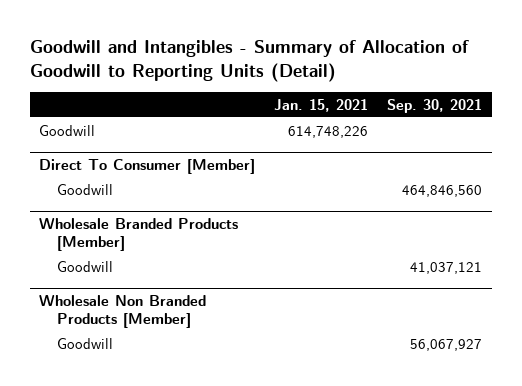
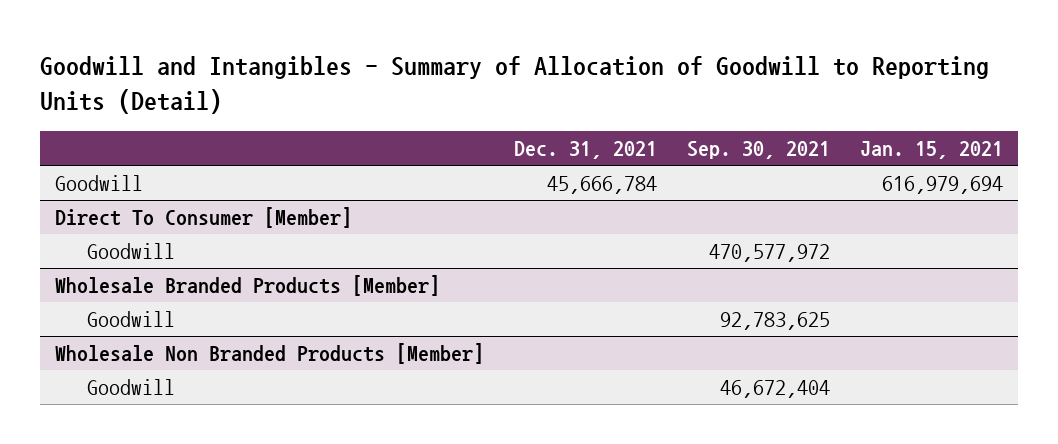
- | Jan. 15, 2021 | Sep. 30, 2021
+ | Dec. 31, 2021 | Sep. 30, 2021 | Jan. 15, 2021
- Goodwill | 614,748,226 |
+ Goodwill | 45,666,784 | | 616,979,694
@ Direct To Consumer [Member]
- Goodwill | | 464,846,560
+ Goodwill | | 470,577,972 |
@ Wholesale Branded Products [Member]
- Goodwill | | 41,037,121
+ Goodwill | | 92,783,625 |
@ Wholesale Non Branded Products [Member]
- Goodwill | | 56,067,927
+ Goodwill | | 46,672,404 |

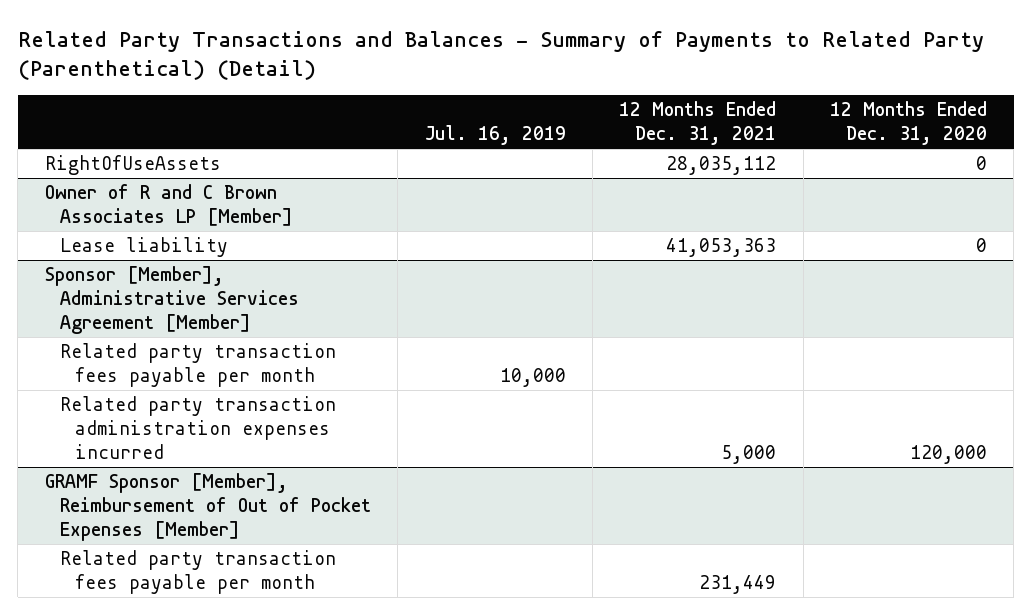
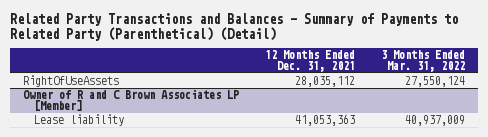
- | Jul. 16, 2019 | 12 Months Ended Dec. 31, 2021 | 12 Months Ended Dec. 31, 2020
+ | 12 Months Ended Dec. 31, 2021 | 3 Months Ended Mar. 31, 2022
- Sponsor [Member], Administrative Services Agreement [Member]
- Related party transaction fees payable per month | 10,000 | |
- Related party transaction administration expenses incurred | | 5,000 | 120,000
- GRAMF Sponsor [Member], Reimbursement of Out of Pocket Expenses [Member]
- Related party transaction fees payable per month | | 231,449 |

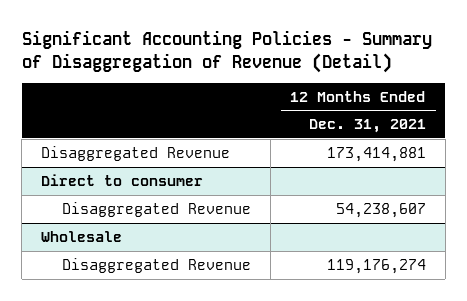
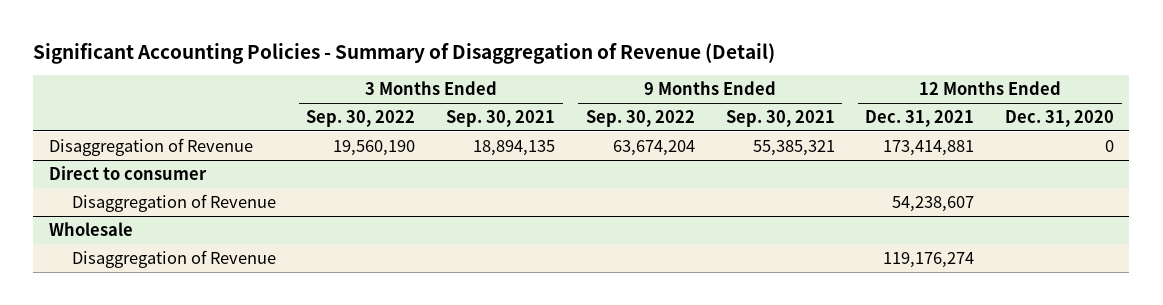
- | 12 Months Ended Dec. 31, 2021
+ | 3 Months Ended Sep. 30, 2022 | 3 Months Ended Sep. 30, 2021 | 9 Months Ended Sep. 30, 2022 | 9 Months Ended Sep. 30, 2021 | 12 Months Ended Dec. 31, 2021 | 12 Months Ended Dec. 31, 2020
- Disaggregated Revenue | 173,414,881
+ Disaggregation of Revenue | 19,560,190 | 18,894,135 | 63,674,204 | 55,385,321 | 173,414,881 | 0
@ Direct to consumer
- Disaggregated Revenue | 54,238,607
+ Disaggregation of Revenue | | | | | 54,238,607 |
@ Wholesale
- Disaggregated Revenue | 119,176,274
+ Disaggregation of Revenue | | | | | 119,176,274 |

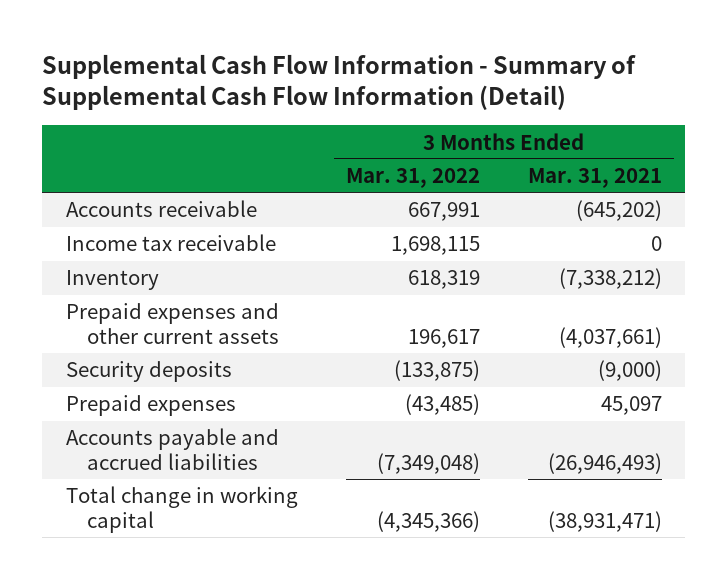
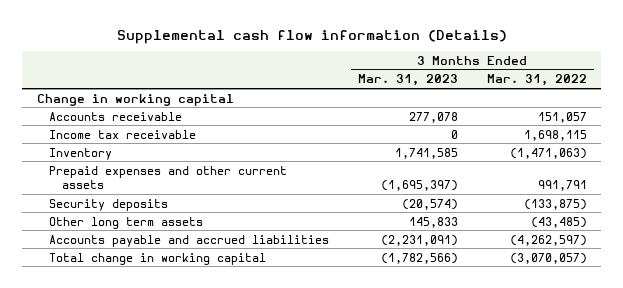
- Supplemental Cash Flow Information - Summary of Supplemental Cash Flow Information (Detail)
+ Supplemental cash flow information (Details)
- | 3 Months Ended Mar. 31, 2022 | 3 Months Ended Mar. 31, 2021
+ | 3 Months Ended Mar. 31, 2023 | 3 Months Ended Mar. 31, 2022
- Accounts receivable | 667,991 | (645,202)
+ Change in working capital
+ Accounts receivable | 277,078 | 151,057
- Inventory | 618,319 | (7,338,212)
- Prepaid expenses and other current assets | 196,617 | (4,037,661)
+ Inventory | 1,741,585 | (1,471,063)
+ Prepaid expenses and other current assets | (1,695,397) | 991,791
- Prepaid expenses | (43,485) | 45,097
- Accounts payable and accrued liabilities | (7,349,048) | (26,946,493)
- Total change in working capital | (4,345,366) | (38,931,471)
+ Other long term assets | 145,833 | (43,485)
+ Accounts payable and accrued liabilities | (2,231,091) | (4,262,597)
+ Total change in working capital | (1,782,566) | (3,070,057)

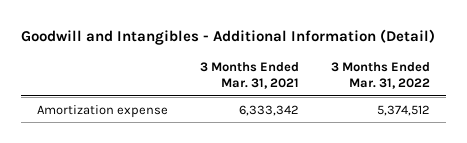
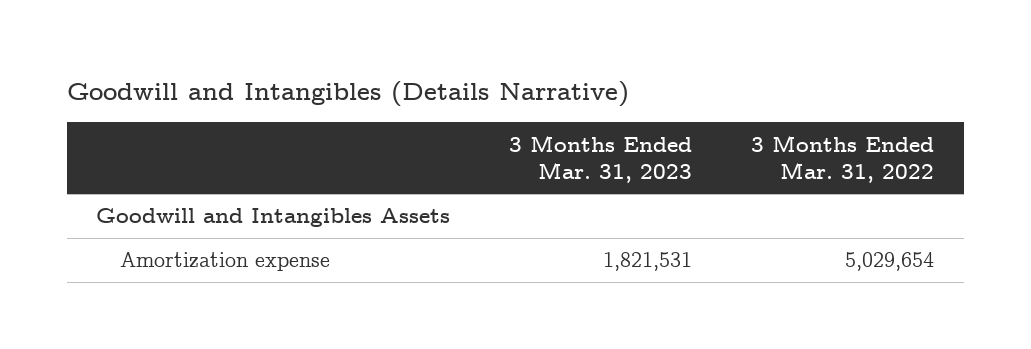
- Goodwill and Intangibles - Additional Information (Detail)
+ Goodwill and Intangibles (Details Narrative)
- | 3 Months Ended Mar. 31, 2021 | 3 Months Ended Mar. 31, 2022
+ | 3 Months Ended Mar. 31, 2023 | 3 Months Ended Mar. 31, 2022
- Amortization expense | 6,333,342 | 5,374,512
+ Goodwill and Intangibles Assets
+ Amortization expense | 1,821,531 | 5,029,654

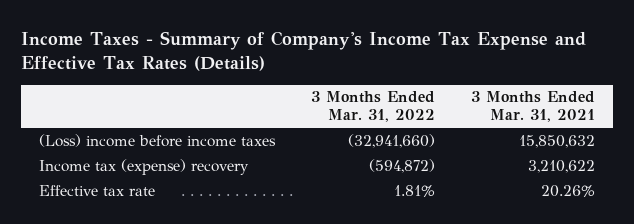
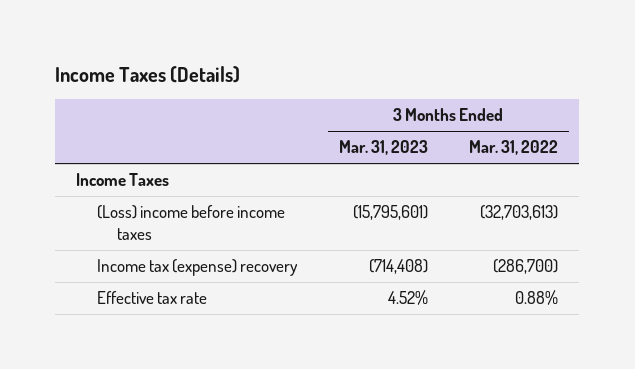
- Income Taxes - Summary of Company's Income Tax Expense and Effective Tax Rates (Details)
+ Income Taxes (Details)
- | 3 Months Ended Mar. 31, 2022 | 3 Months Ended Mar. 31, 2021
+ | 3 Months Ended Mar. 31, 2023 | 3 Months Ended Mar. 31, 2022
- (Loss) income before income taxes | (32,941,660) | 15,850,632
- Income tax (expense) recovery | (594,872) | 3,210,622
- Effective tax rate | 1.81% | 20.26%
+ Income Taxes
+ (Loss) income before income taxes | (15,795,601) | (32,703,613)
+ Income tax (expense) recovery | (714,408) | (286,700)
+ Effective tax rate | 4.52% | 0.88%

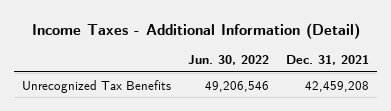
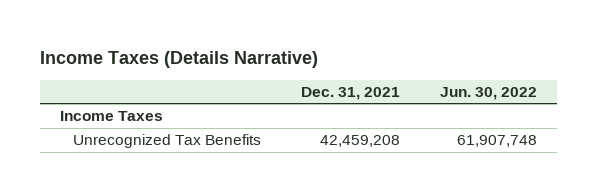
- Income Taxes - Additional Information (Detail)
+ Income Taxes (Details Narrative)
- | Jun. 30, 2022 | Dec. 31, 2021
+ | Dec. 31, 2021 | Jun. 30, 2022
- Unrecognized Tax Benefits | 49,206,546 | 42,459,208
+ Income Taxes
+ Unrecognized Tax Benefits | 42,459,208 | 61,907,748

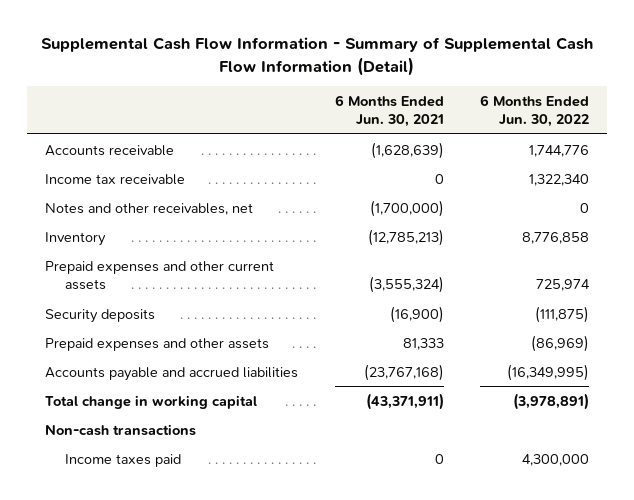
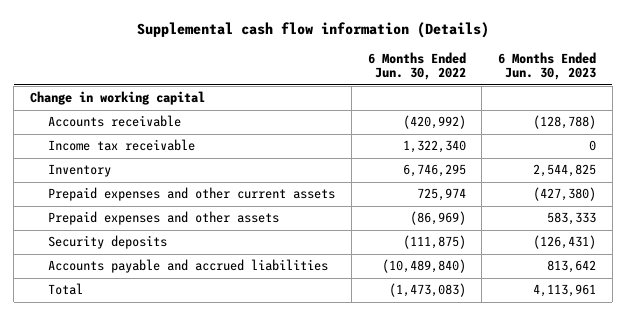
- Supplemental Cash Flow Information - Summary of Supplemental Cash Flow Information (Detail)
+ Supplemental cash flow information (Details)
- | 6 Months Ended Jun. 30, 2021 | 6 Months Ended Jun. 30, 2022
+ | 6 Months Ended Jun. 30, 2022 | 6 Months Ended Jun. 30, 2023
- Accounts receivable | (1,628,639) | 1,744,776
+ Change in working capital
+ Accounts receivable | (420,992) | (128,788)
- Notes and other receivables, net | (1,700,000) | 0
- Inventory | (12,785,213) | 8,776,858
+ Inventory | 6,746,295 | 2,544,825
- Accounts payable and accrued liabilities | (23,767,168) | (16,349,995)
- Total change in working capital | (43,371,911) | (3,978,891)
- Non-cash transactions
- Income taxes paid | 0 | 4,300,000
moved down: Security deposits | (111,875) | (126,431)
+ Accounts payable and accrued liabilities | (10,489,840) | 813,642
+ Total | (1,473,083) | 4,113,961

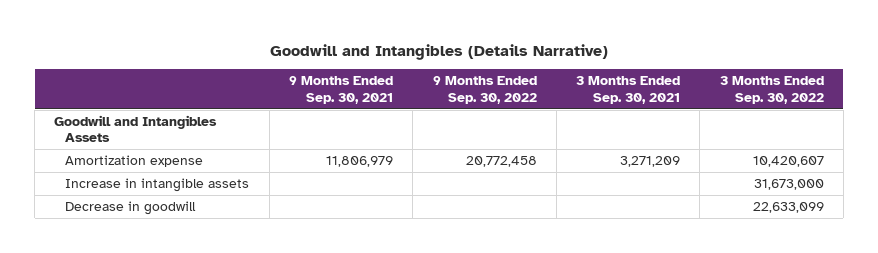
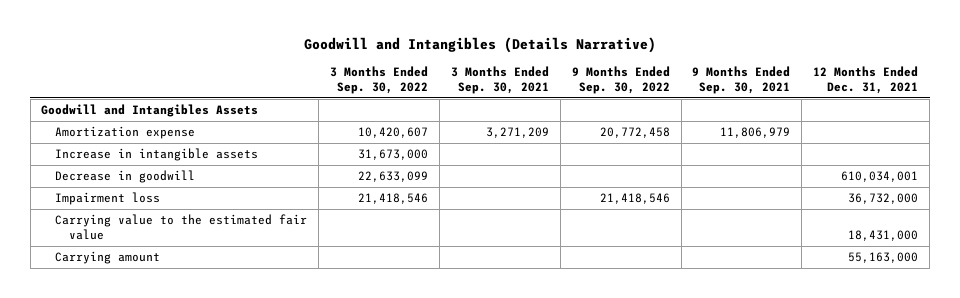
- | 9 Months Ended Sep. 30, 2021 | 9 Months Ended Sep. 30, 2022 | 3 Months Ended Sep. 30, 2021 | 3 Months Ended Sep. 30, 2022
+ | 3 Months Ended Sep. 30, 2022 | 3 Months Ended Sep. 30, 2021 | 9 Months Ended Sep. 30, 2022 | 9 Months Ended Sep. 30, 2021 | 12 Months Ended Dec. 31, 2021
+ Impairment loss | 21,418,546 | | 21,418,546 | | 36,732,000
+ Carrying value to the estimated fair value | | | | | 18,431,000
+ Carrying amount | | | | | 55,163,000

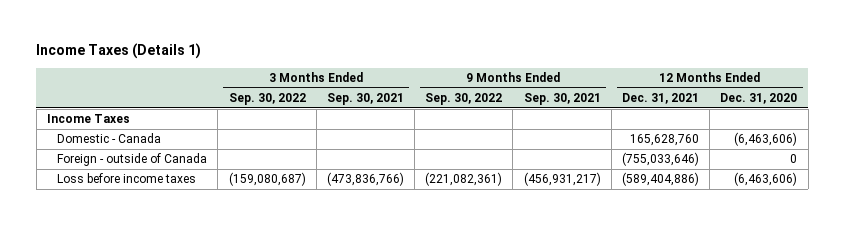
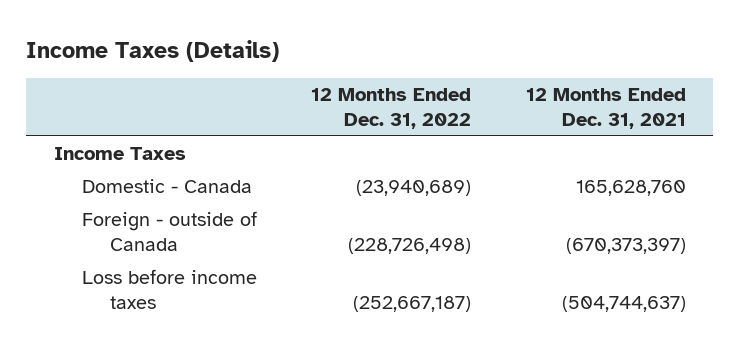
- Income Taxes (Details 1)
+ Income Taxes (Details)
- | 3 Months Ended Sep. 30, 2022 | 3 Months Ended Sep. 30, 2021 | 9 Months Ended Sep. 30, 2022 | 9 Months Ended Sep. 30, 2021 | 12 Months Ended Dec. 31, 2021 | 12 Months Ended Dec. 31, 2020
+ | 12 Months Ended Dec. 31, 2022 | 12 Months Ended Dec. 31, 2021
- Foreign - outside of Canada | | | | | (755,033,646) | 0
- Loss before income taxes | (159,080,687) | (473,836,766) | (221,082,361) | (456,931,217) | (589,404,886) | (6,463,606)
+ Foreign - outside of Canada | (228,726,498) | (670,373,397)
+ Loss before income taxes | (252,667,187) | (504,744,637)

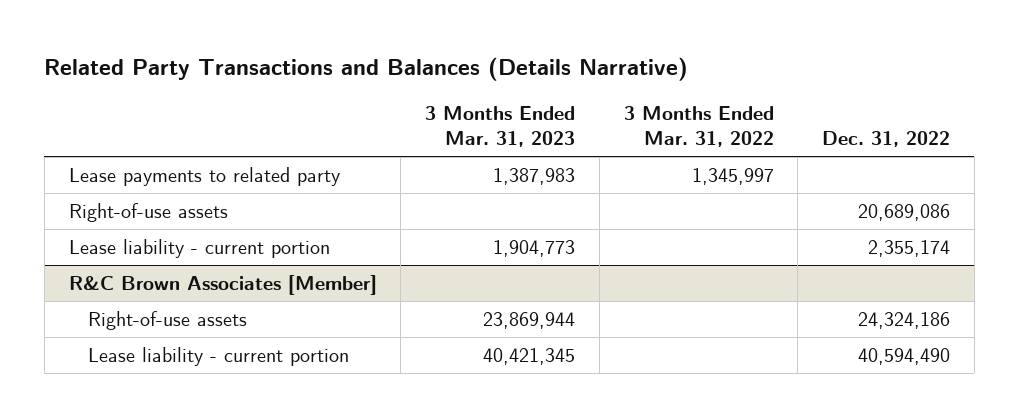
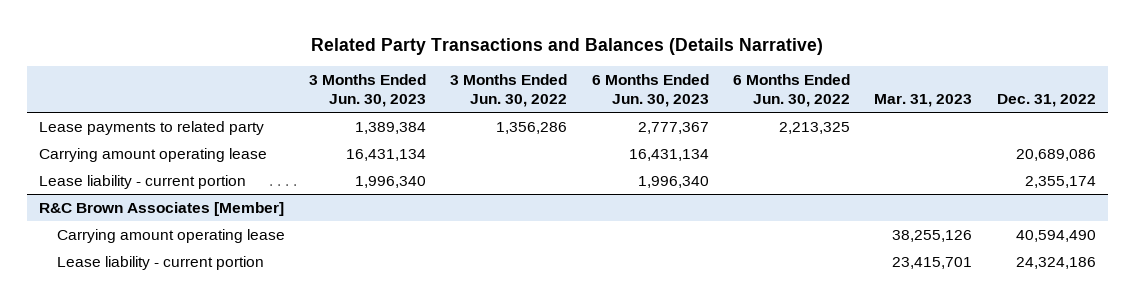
- | 3 Months Ended Mar. 31, 2023 | 3 Months Ended Mar. 31, 2022 | Dec. 31, 2022
+ | 3 Months Ended Jun. 30, 2023 | 3 Months Ended Jun. 30, 2022 | 6 Months Ended Jun. 30, 2023 | 6 Months Ended Jun. 30, 2022 | Mar. 31, 2023 | Dec. 31, 2022
- Right-of-use assets | | | 20,689,086
+ Carrying amount operating lease | 16,431,134 | | 16,431,134 | | | 20,689,086
@ R&C Brown Associates [Member]
- Right-of-use assets | 23,869,944 | | 24,324,186
- Lease liability - current portion | 40,421,345 | | 40,594,490
+ Carrying amount operating lease | | | | | 38,255,126 | 40,594,490
+ Lease liability - current portion | | | | | 23,415,701 | 24,324,186

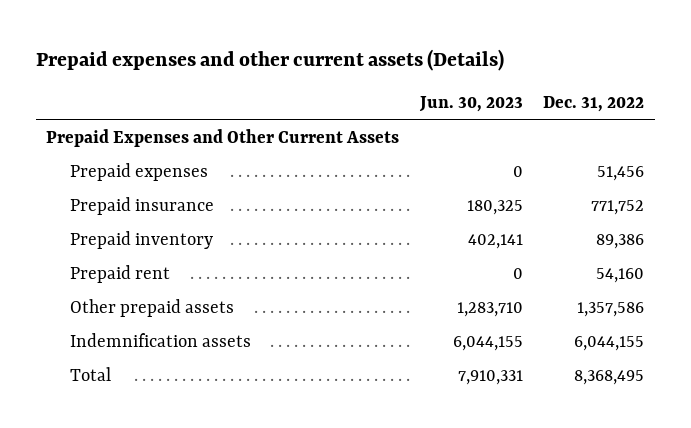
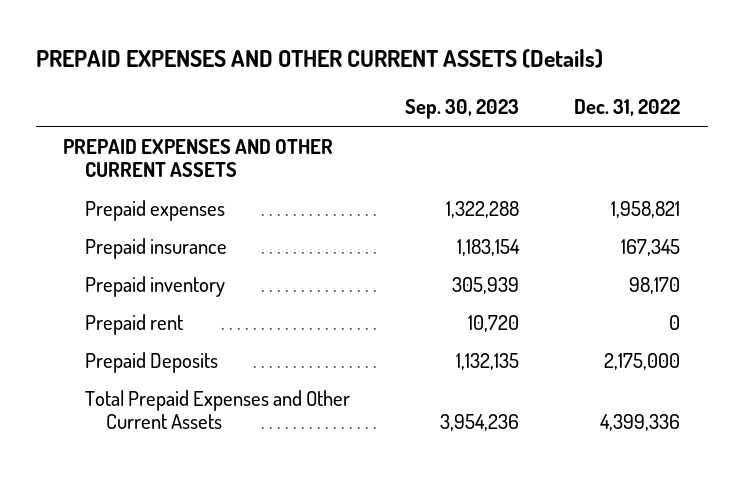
- Prepaid expenses and other current assets (Details)
+ PREPAID EXPENSES AND OTHER CURRENT ASSETS (Details)
- | Jun. 30, 2023 | Dec. 31, 2022
+ | Sep. 30, 2023 | Dec. 31, 2022
- Prepaid Expenses and Other Current Assets
- Prepaid expenses | 0 | 51,456
- Prepaid insurance | 180,325 | 771,752
- Prepaid inventory | 402,141 | 89,386
- Prepaid rent | 0 | 54,160
- Other prepaid assets | 1,283,710 | 1,357,586
- Indemnification assets | 6,044,155 | 6,044,155
- Total | 7,910,331 | 8,368,495
+ PREPAID EXPENSES AND OTHER CURRENT ASSETS
+ Prepaid expenses | 1,322,288 | 1,958,821
+ Prepaid insurance | 1,183,154 | 167,345
+ Prepaid inventory | 305,939 | 98,170
+ Prepaid rent | 10,720 | 0
+ Prepaid Deposits | 1,132,135 | 2,175,000
+ Total Prepaid Expenses and Other Current Assets | 3,954,236 | 4,399,336

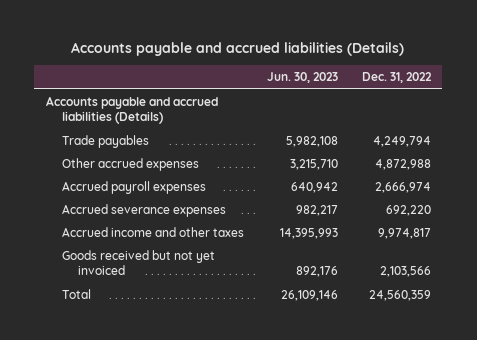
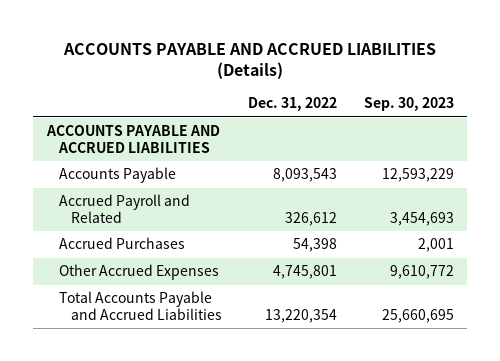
- Accounts payable and accrued liabilities (Details)
+ ACCOUNTS PAYABLE AND ACCRUED LIABILITIES (Details)
- | Jun. 30, 2023 | Dec. 31, 2022
+ | Dec. 31, 2022 | Sep. 30, 2023
- Accounts payable and accrued liabilities (Details)
- Trade payables | 5,982,108 | 4,249,794
- Other accrued expenses | 3,215,710 | 4,872,988
- Accrued payroll expenses | 640,942 | 2,666,974
- Accrued severance expenses | 982,217 | 692,220
- Accrued income and other taxes | 14,395,993 | 9,974,817
- Goods received but not yet invoiced | 892,176 | 2,103,566
- Total | 26,109,146 | 24,560,359
+ ACCOUNTS PAYABLE AND ACCRUED LIABILITIES
+ Accounts Payable | 8,093,543 | 12,593,229
+ Accrued Payroll and Related | 326,612 | 3,454,693
+ Accrued Purchases | 54,398 | 2,001
+ Other Accrued Expenses | 4,745,801 | 9,610,772
+ Total Accounts Payable and Accrued Liabilities | 13,220,354 | 25,660,695

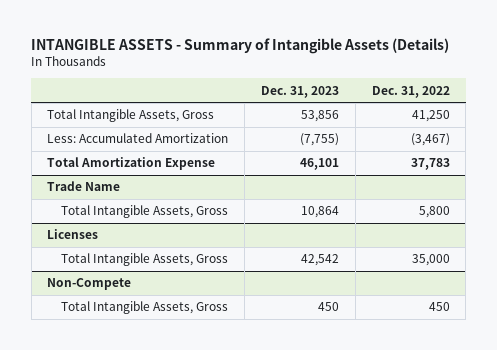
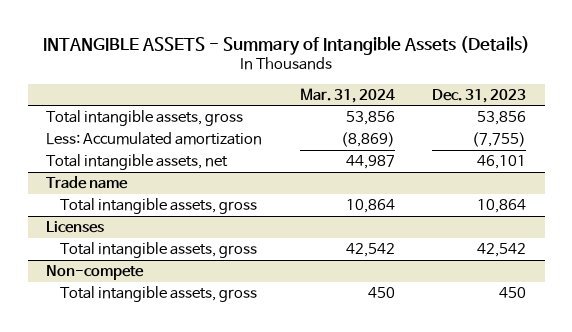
- | Dec. 31, 2023 | Dec. 31, 2022
+ | Mar. 31, 2024 | Dec. 31, 2023
- Total Intangible Assets, Gross | 53,856 | 41,250
- Less: Accumulated Amortization | (7,755) | (3,467)
- Total Amortization Expense | 46,101 | 37,783
- Trade Name
- Total Intangible Assets, Gross | 10,864 | 5,800
+ Total intangible assets, gross | 53,856 | 53,856
+ Less: Accumulated amortization | (8,869) | (7,755)
+ Total intangible assets, net | 44,987 | 46,101
+ Trade name
+ Total intangible assets, gross | 10,864 | 10,864
@ Licenses
- Total Intangible Assets, Gross | 42,542 | 35,000
- Non-Compete
- Total Intangible Assets, Gross | 450 | 450
@ Licenses
+ Total intangible assets, gross | 42,542 | 42,542
+ Non-compete
+ Total intangible assets, gross | 450 | 450

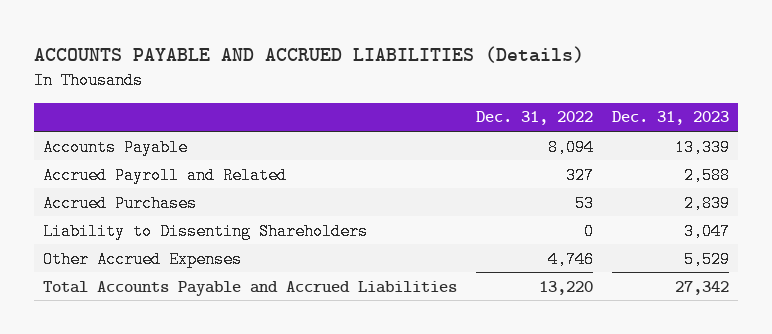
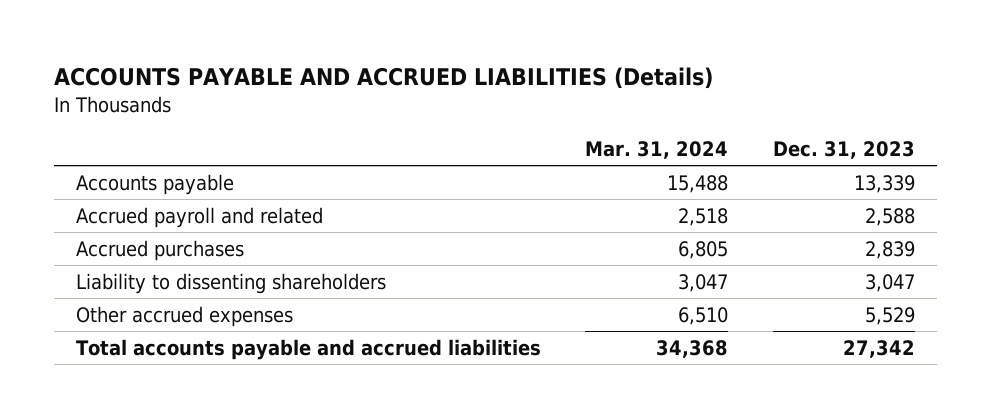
- | Dec. 31, 2022 | Dec. 31, 2023
+ | Mar. 31, 2024 | Dec. 31, 2023
- Accounts Payable | 8,094 | 13,339
- Accrued Payroll and Related | 327 | 2,588
- Accrued Purchases | 53 | 2,839
- Liability to Dissenting Shareholders | 0 | 3,047
- Other Accrued Expenses | 4,746 | 5,529
- Total Accounts Payable and Accrued Liabilities | 13,220 | 27,342
+ Accounts payable | 15,488 | 13,339
+ Accrued payroll and related | 2,518 | 2,588
+ Accrued purchases | 6,805 | 2,839
+ Liability to dissenting shareholders | 3,047 | 3,047
+ Other accrued expenses | 6,510 | 5,529
+ Total accounts payable and accrued liabilities | 34,368 | 27,342

